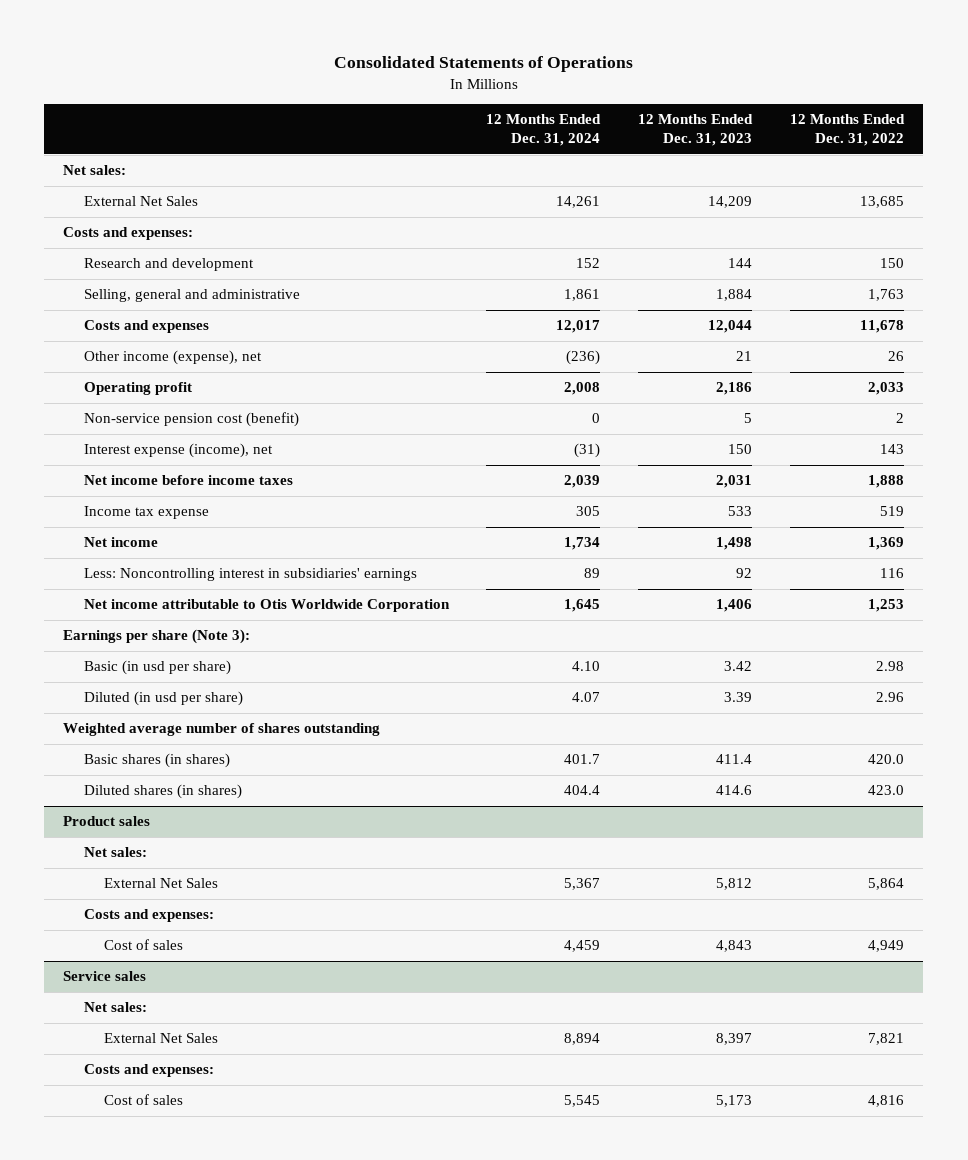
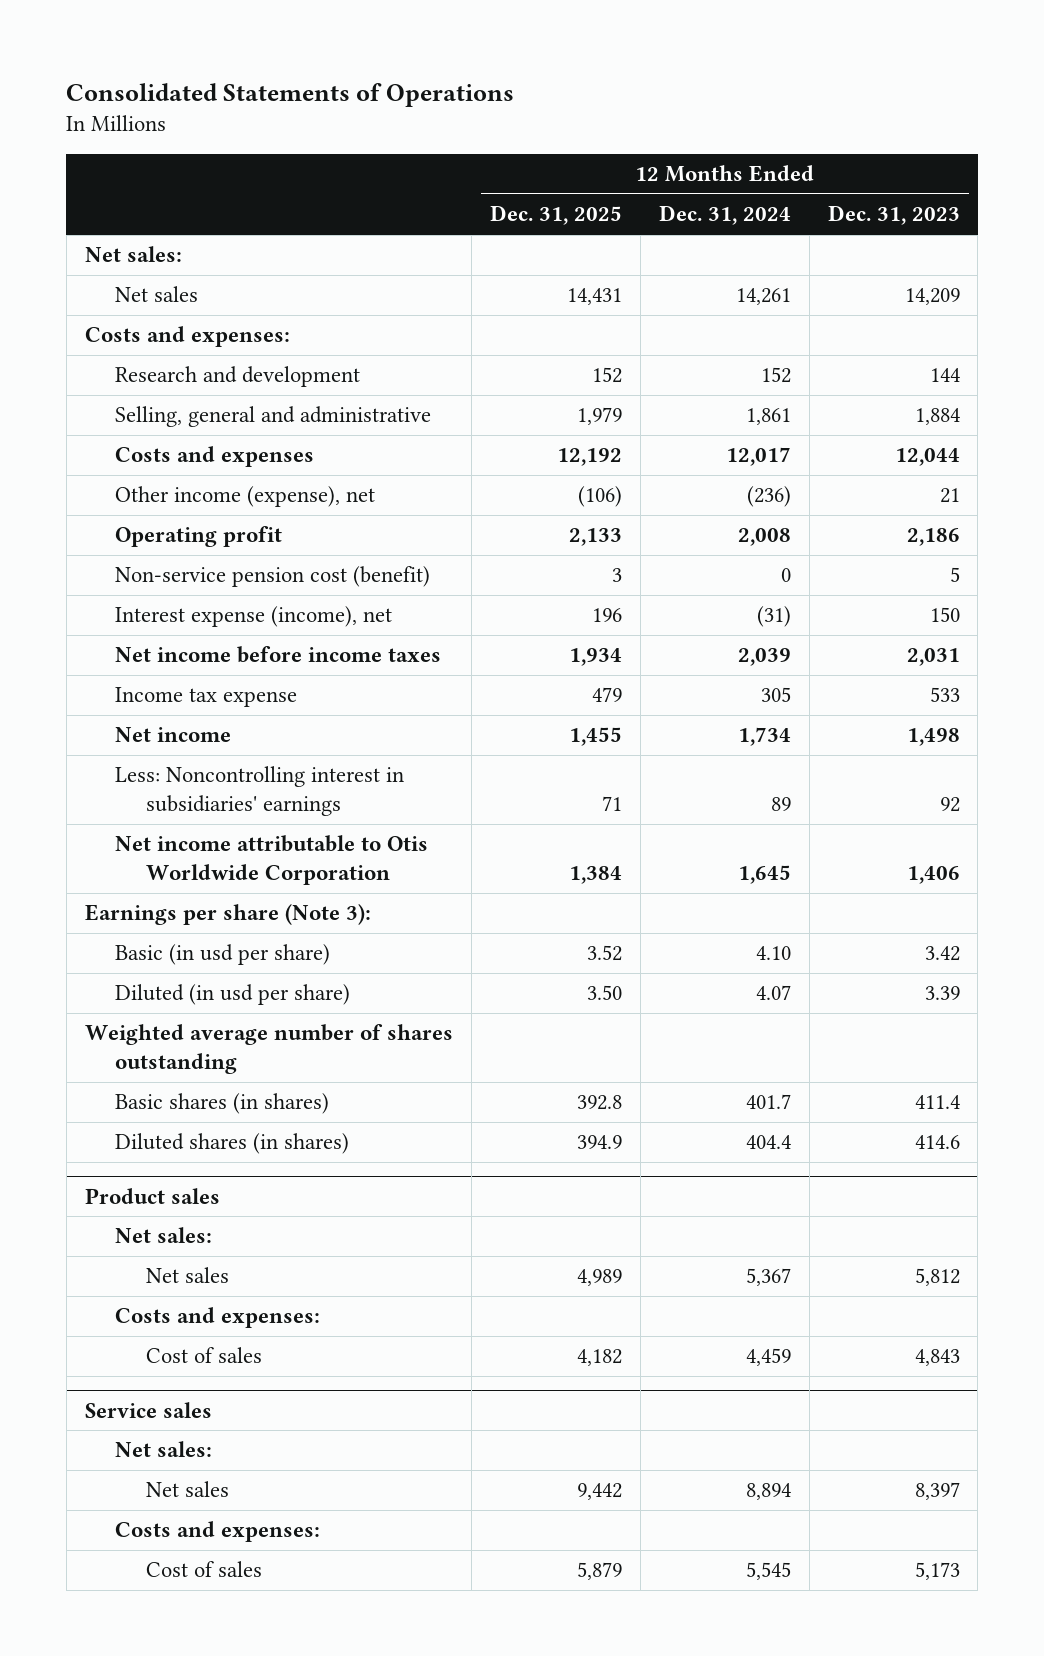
- | 12 Months Ended Dec. 31, 2024 | 12 Months Ended Dec. 31, 2023 | 12 Months Ended Dec. 31, 2022
+ | 12 Months Ended Dec. 31, 2025 | 12 Months Ended Dec. 31, 2024 | 12 Months Ended Dec. 31, 2023
- External Net Sales | 14,261 | 14,209 | 13,685
+ Net sales | 14,431 | 14,261 | 14,209
@ Product sales
- External Net Sales | 5,367 | 5,812 | 5,864
+ Net sales | 4,989 | 5,367 | 5,812
@ Service sales
- External Net Sales | 8,894 | 8,397 | 7,821
+ Net sales | 9,442 | 8,894 | 8,397

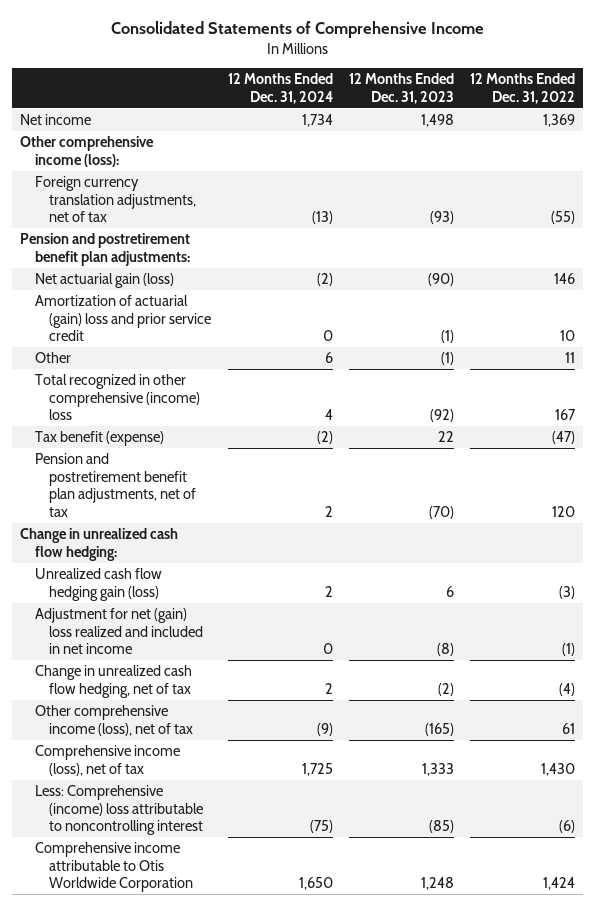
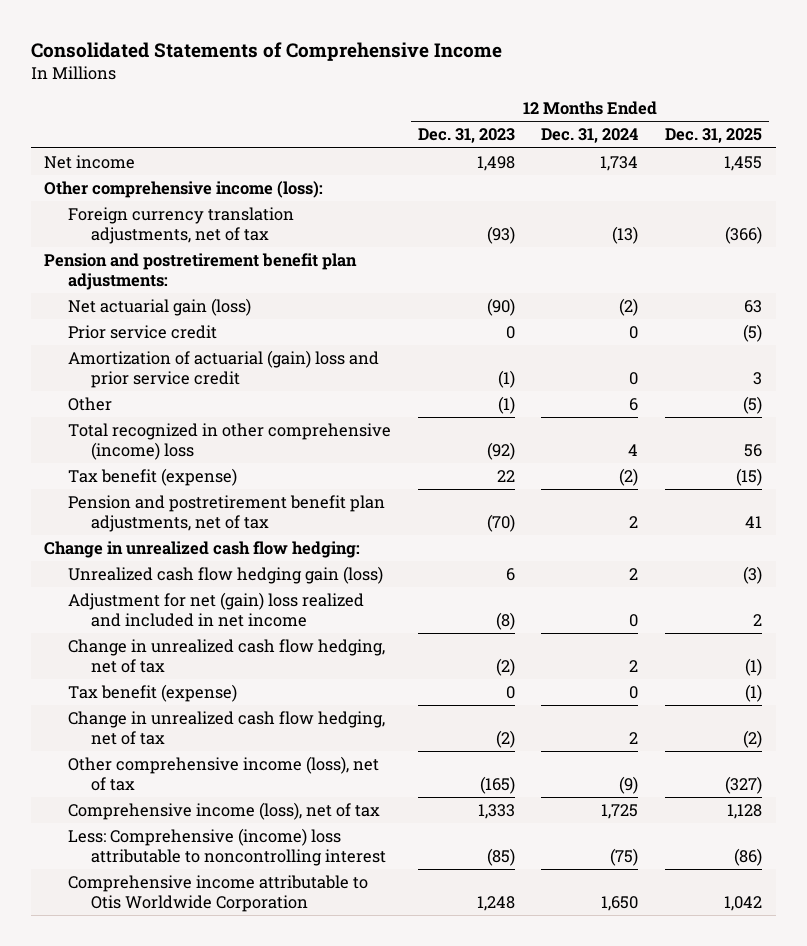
- | 12 Months Ended Dec. 31, 2024 | 12 Months Ended Dec. 31, 2023 | 12 Months Ended Dec. 31, 2022
+ | 12 Months Ended Dec. 31, 2023 | 12 Months Ended Dec. 31, 2024 | 12 Months Ended Dec. 31, 2025
+ Prior service credit | 0 | 0 | (5)
+ Tax benefit (expense) | 0 | 0 | (1)
+ Change in unrealized cash flow hedging, net of tax | (2) | 2 | (2)

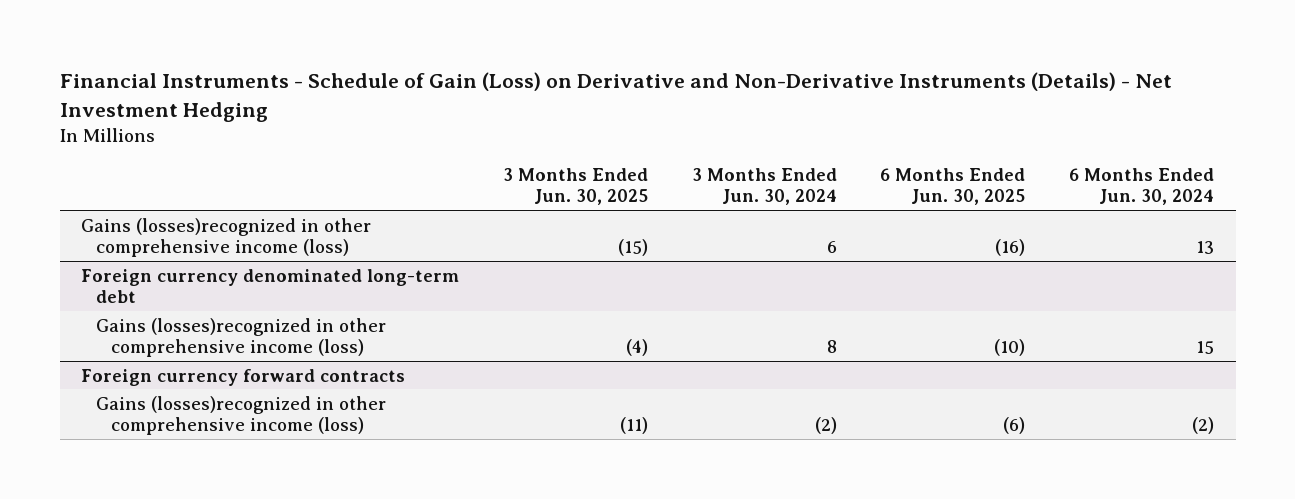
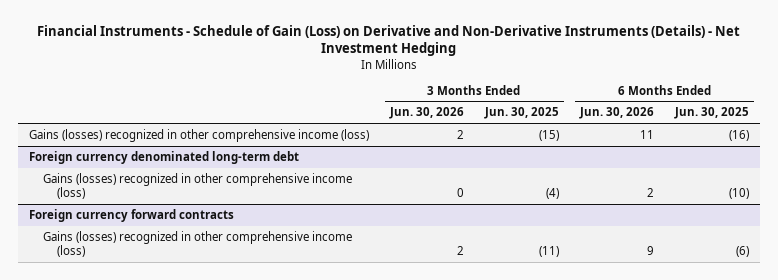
- | 3 Months Ended Jun. 30, 2025 | 3 Months Ended Jun. 30, 2024 | 6 Months Ended Jun. 30, 2025 | 6 Months Ended Jun. 30, 2024
+ | 3 Months Ended Jun. 30, 2026 | 3 Months Ended Jun. 30, 2025 | 6 Months Ended Jun. 30, 2026 | 6 Months Ended Jun. 30, 2025
- Gains (losses)recognized in other comprehensive income (loss) | (15) | 6 | (16) | 13
+ Gains (losses) recognized in other comprehensive income (loss) | 2 | (15) | 11 | (16)
@ Foreign currency denominated long-term debt
- Gains (losses)recognized in other comprehensive income (loss) | (4) | 8 | (10) | 15
+ Gains (losses) recognized in other comprehensive income (loss) | 0 | (4) | 2 | (10)
@ Foreign currency forward contracts
- Gains (losses)recognized in other comprehensive income (loss) | (11) | (2) | (6) | (2)
+ Gains (losses) recognized in other comprehensive income (loss) | 2 | (11) | 9 | (6)

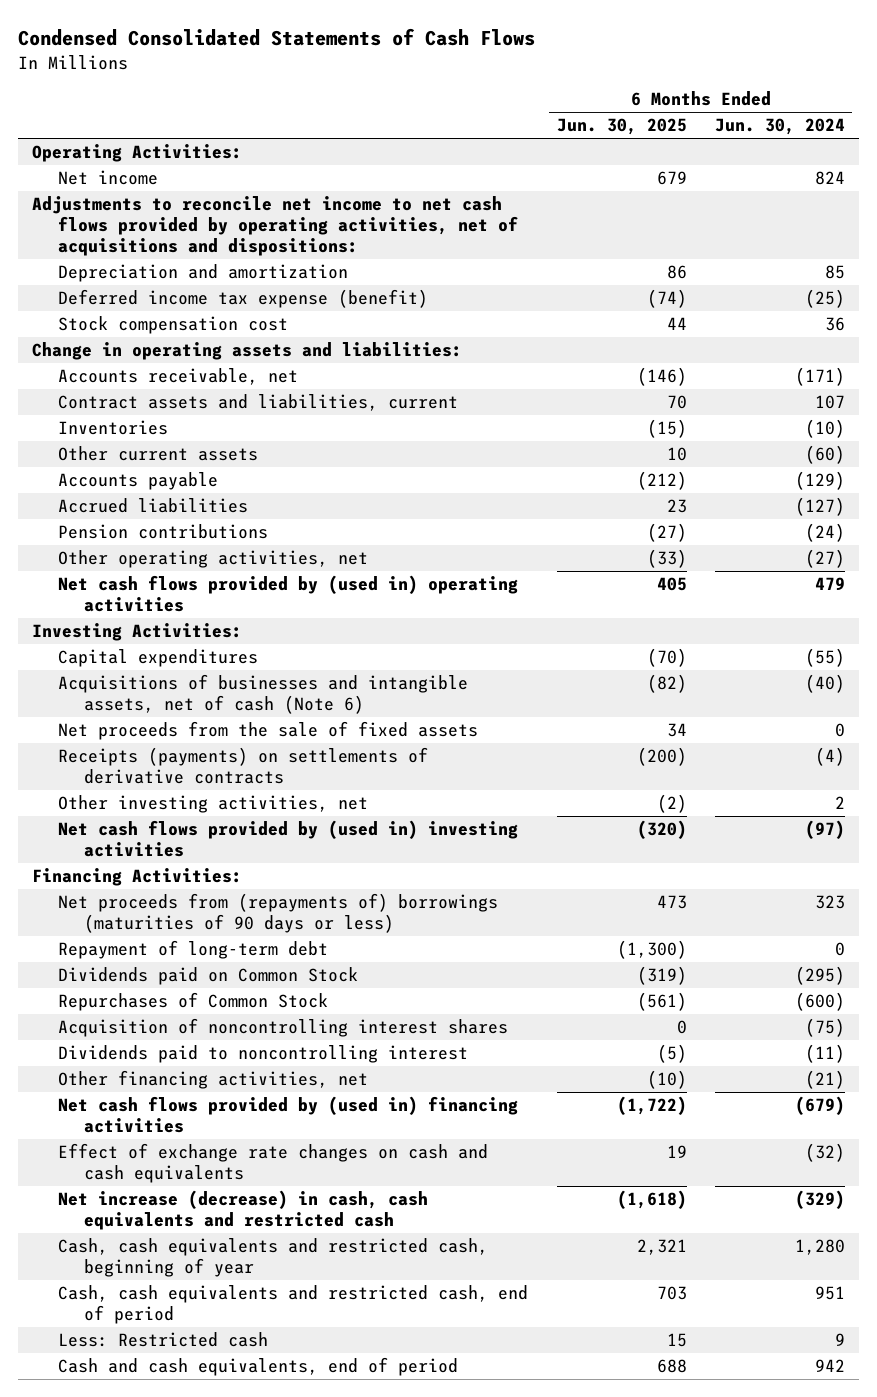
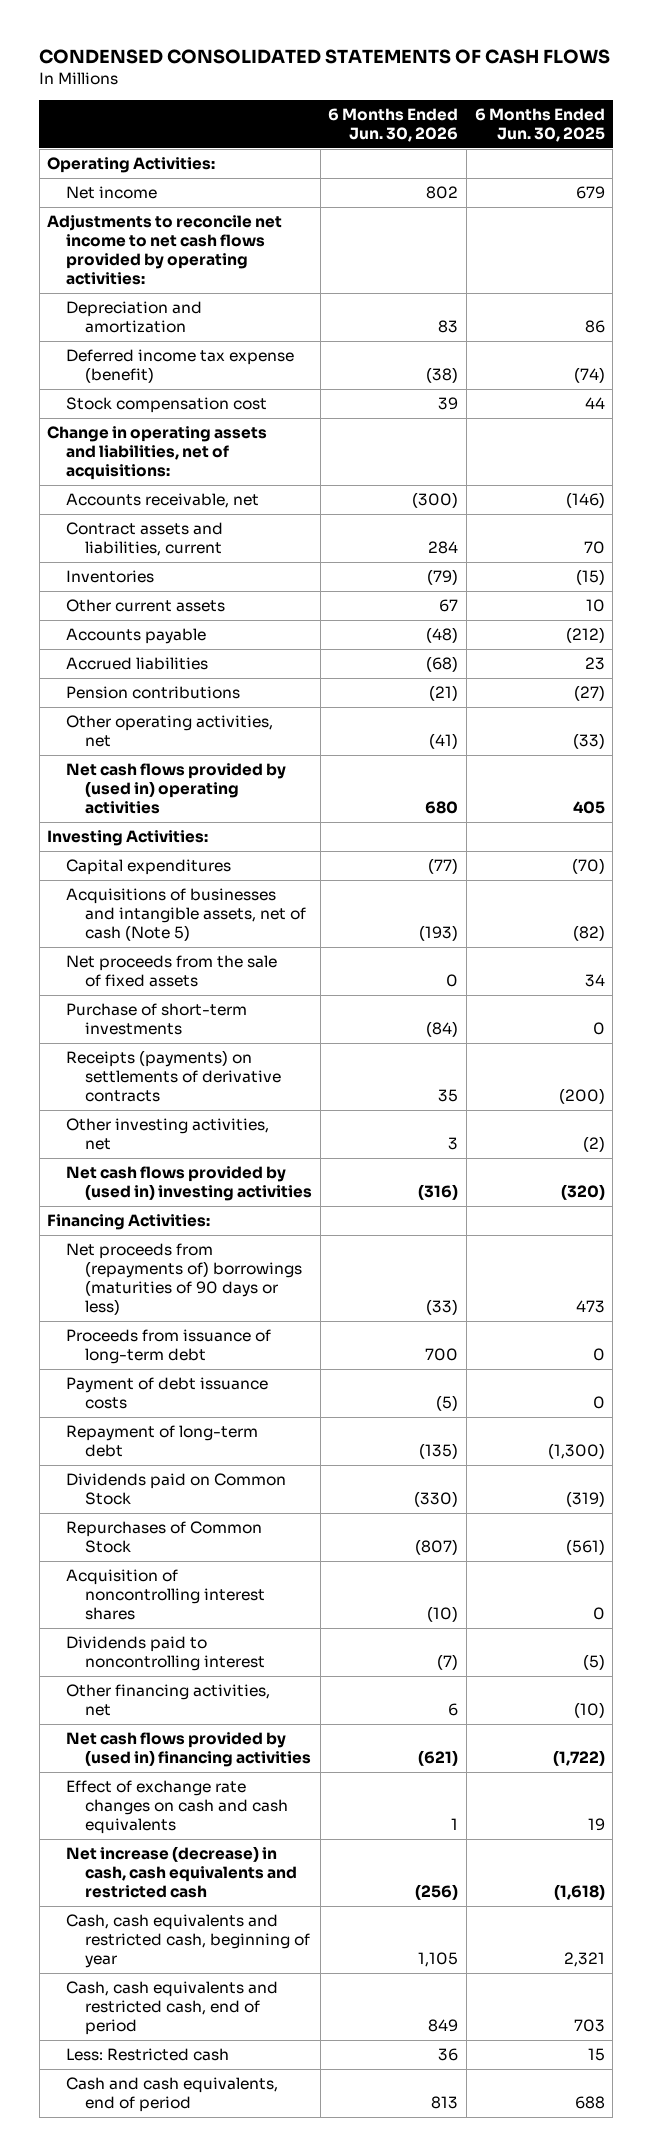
- Condensed Consolidated Statements of Cash Flows
+ CONDENSED CONSOLIDATED STATEMENTS OF CASH FLOWS
- | 6 Months Ended Jun. 30, 2025 | 6 Months Ended Jun. 30, 2024
+ | 6 Months Ended Jun. 30, 2026 | 6 Months Ended Jun. 30, 2025
- Adjustments to reconcile net income to net cash flows provided by operating activities, net of acquisitions and dispositions:
+ Adjustments to reconcile net income to net cash flows provided by operating activities:
- Change in operating assets and liabilities:
+ Change in operating assets and liabilities, net of acquisitions:
- Acquisitions of businesses and intangible assets, net of cash (Note 6) | (82) | (40)
+ Acquisitions of businesses and intangible assets, net of cash (Note 5) | (193) | (82)
+ Purchase of short-term investments | (84) | 0
+ Proceeds from issuance of long-term debt | 700 | 0
+ Payment of debt issuance costs | (5) | 0

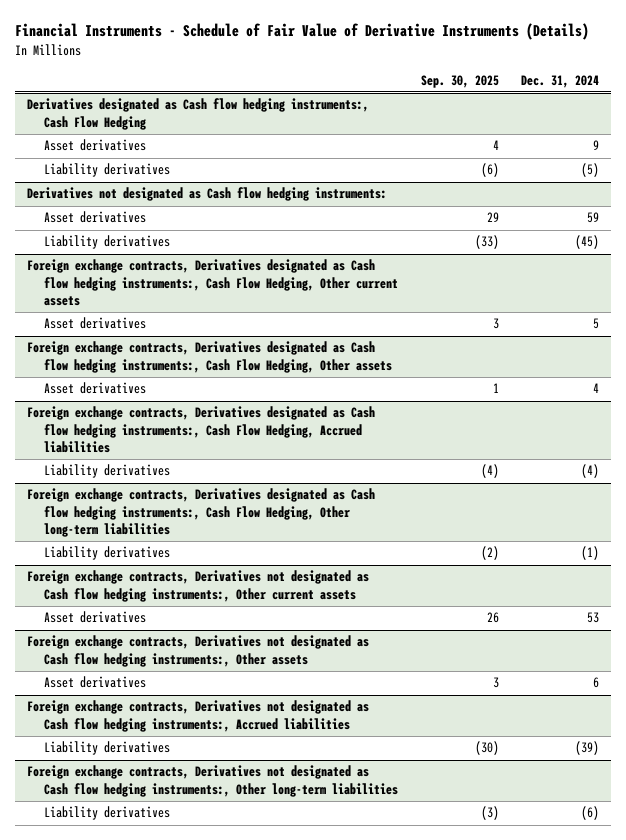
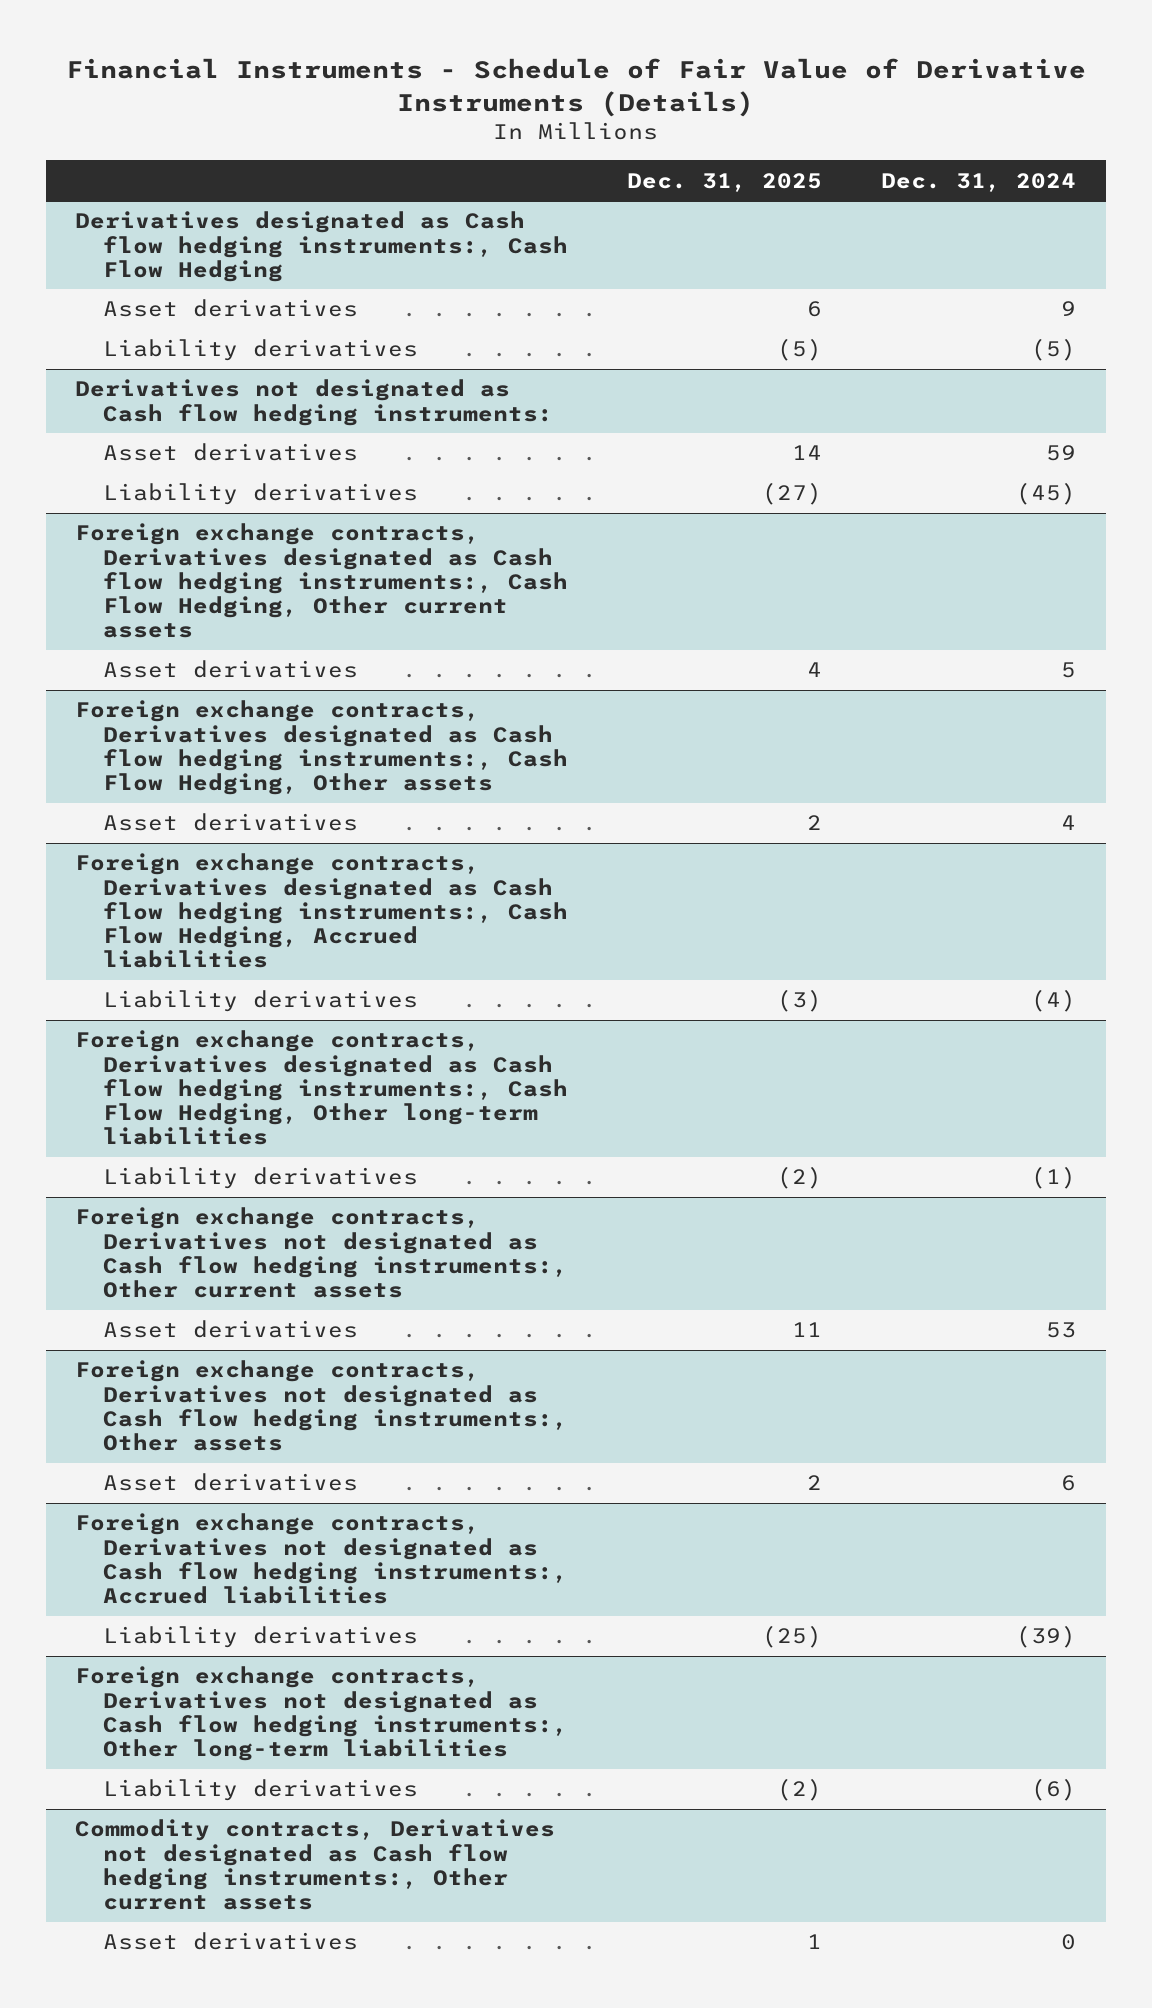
- | Sep. 30, 2025 | Dec. 31, 2024
+ | Dec. 31, 2025 | Dec. 31, 2024
+ Commodity contracts, Derivatives not designated as Cash flow hedging instruments:, Other current assets
+ Asset derivatives | 1 | 0

